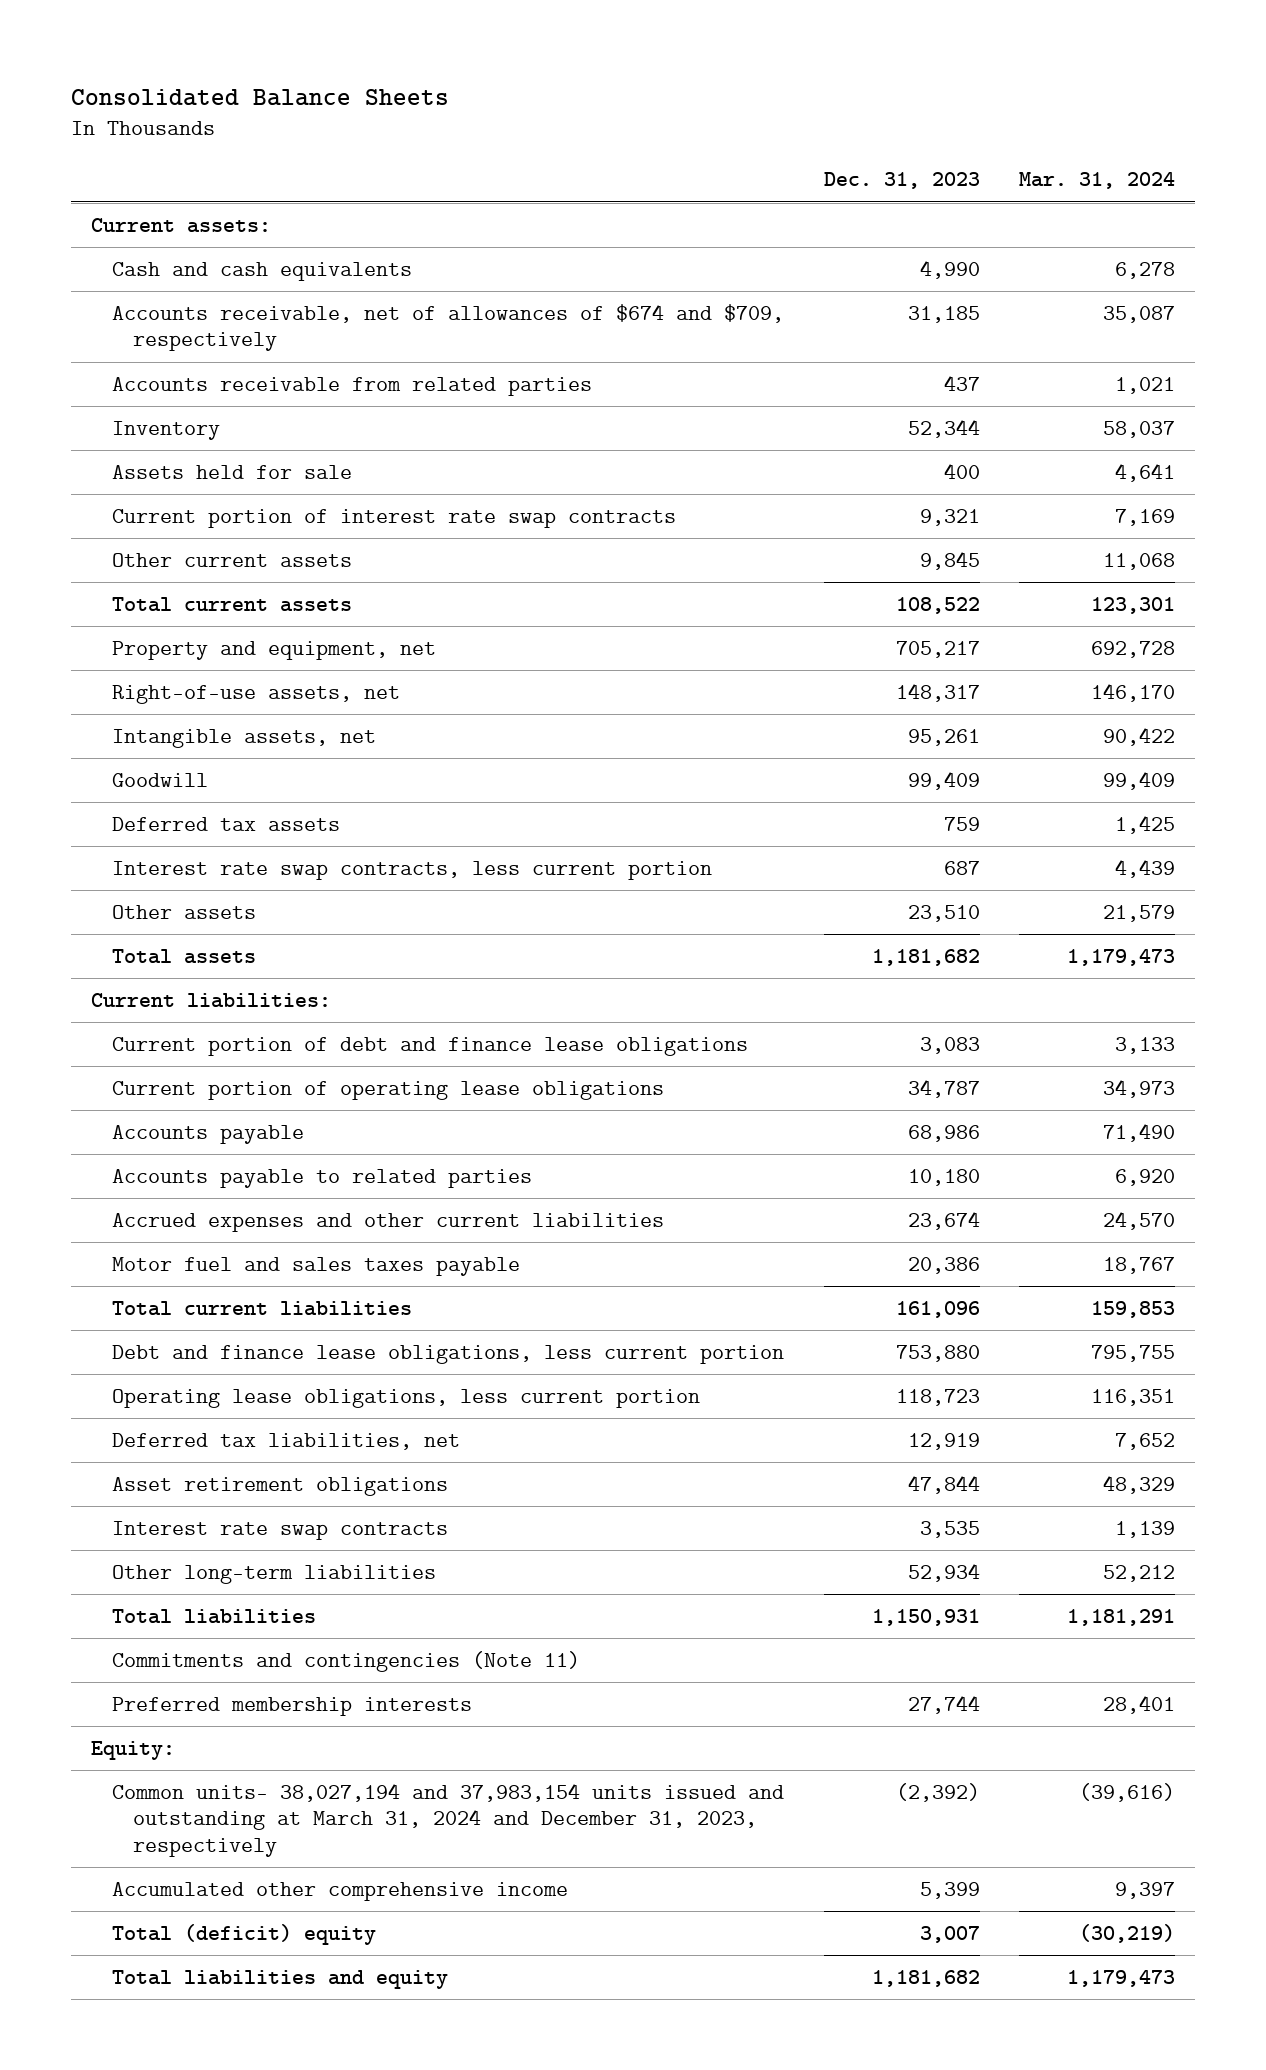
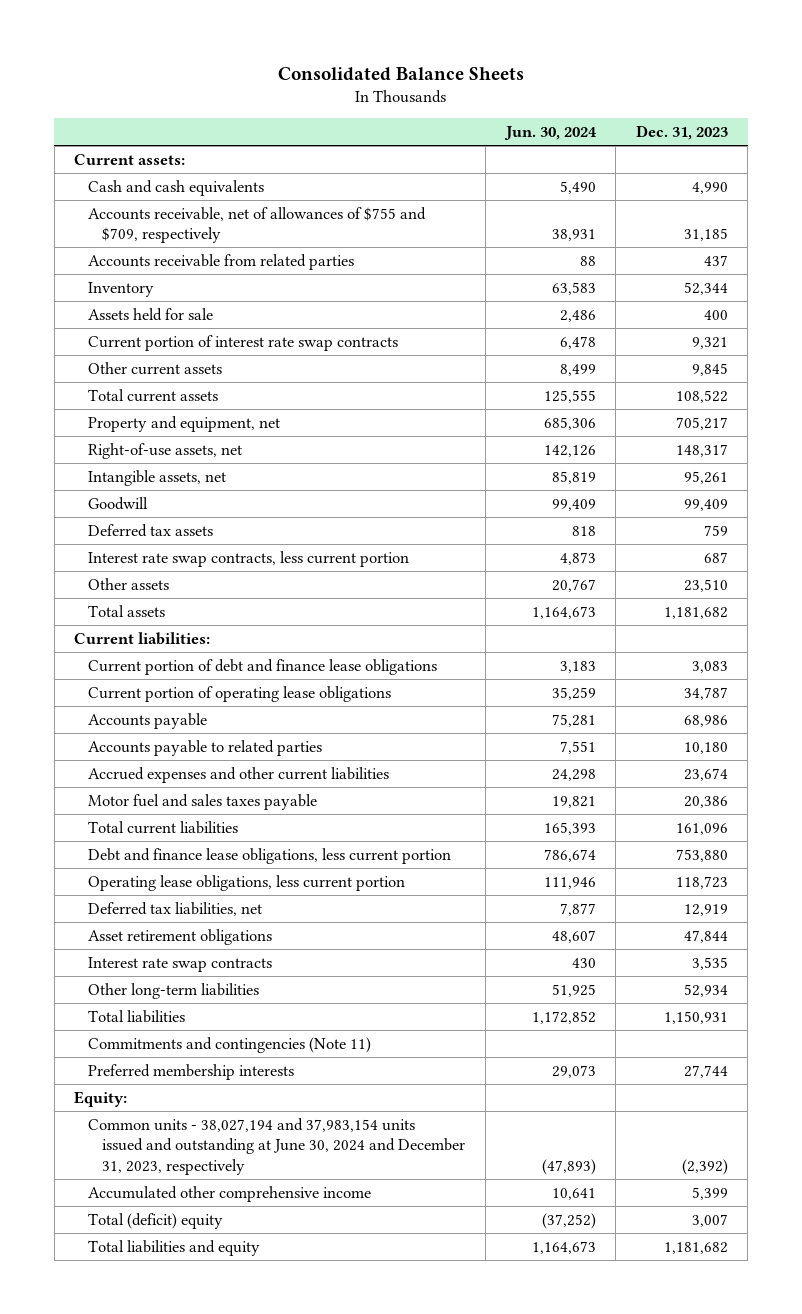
- | Dec. 31, 2023 | Mar. 31, 2024
+ | Jun. 30, 2024 | Dec. 31, 2023
- Accounts receivable, net of allowances of $674 and $709, respectively | 31,185 | 35,087
+ Accounts receivable, net of allowances of $755 and $709, respectively | 38,931 | 31,185
- Common units- 38,027,194 and 37,983,154 units issued and outstanding at March 31, 2024 and December 31, 2023, respectively | (2,392) | (39,616)
+ Common units - 38,027,194 and 37,983,154 units issued and outstanding at June 30, 2024 and December 31, 2023, respectively | (47,893) | (2,392)

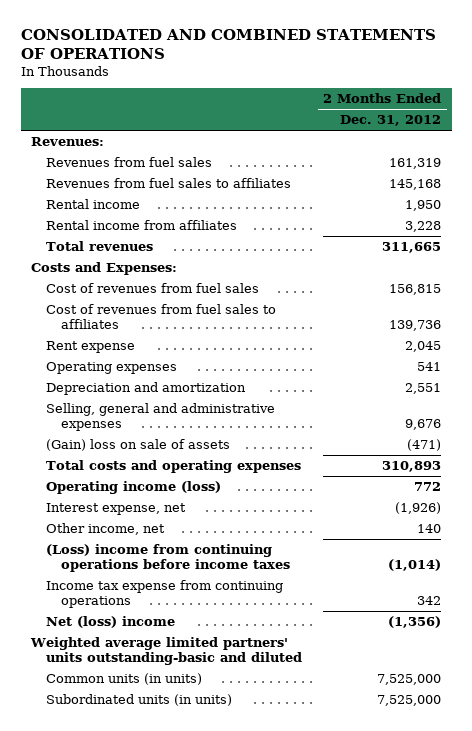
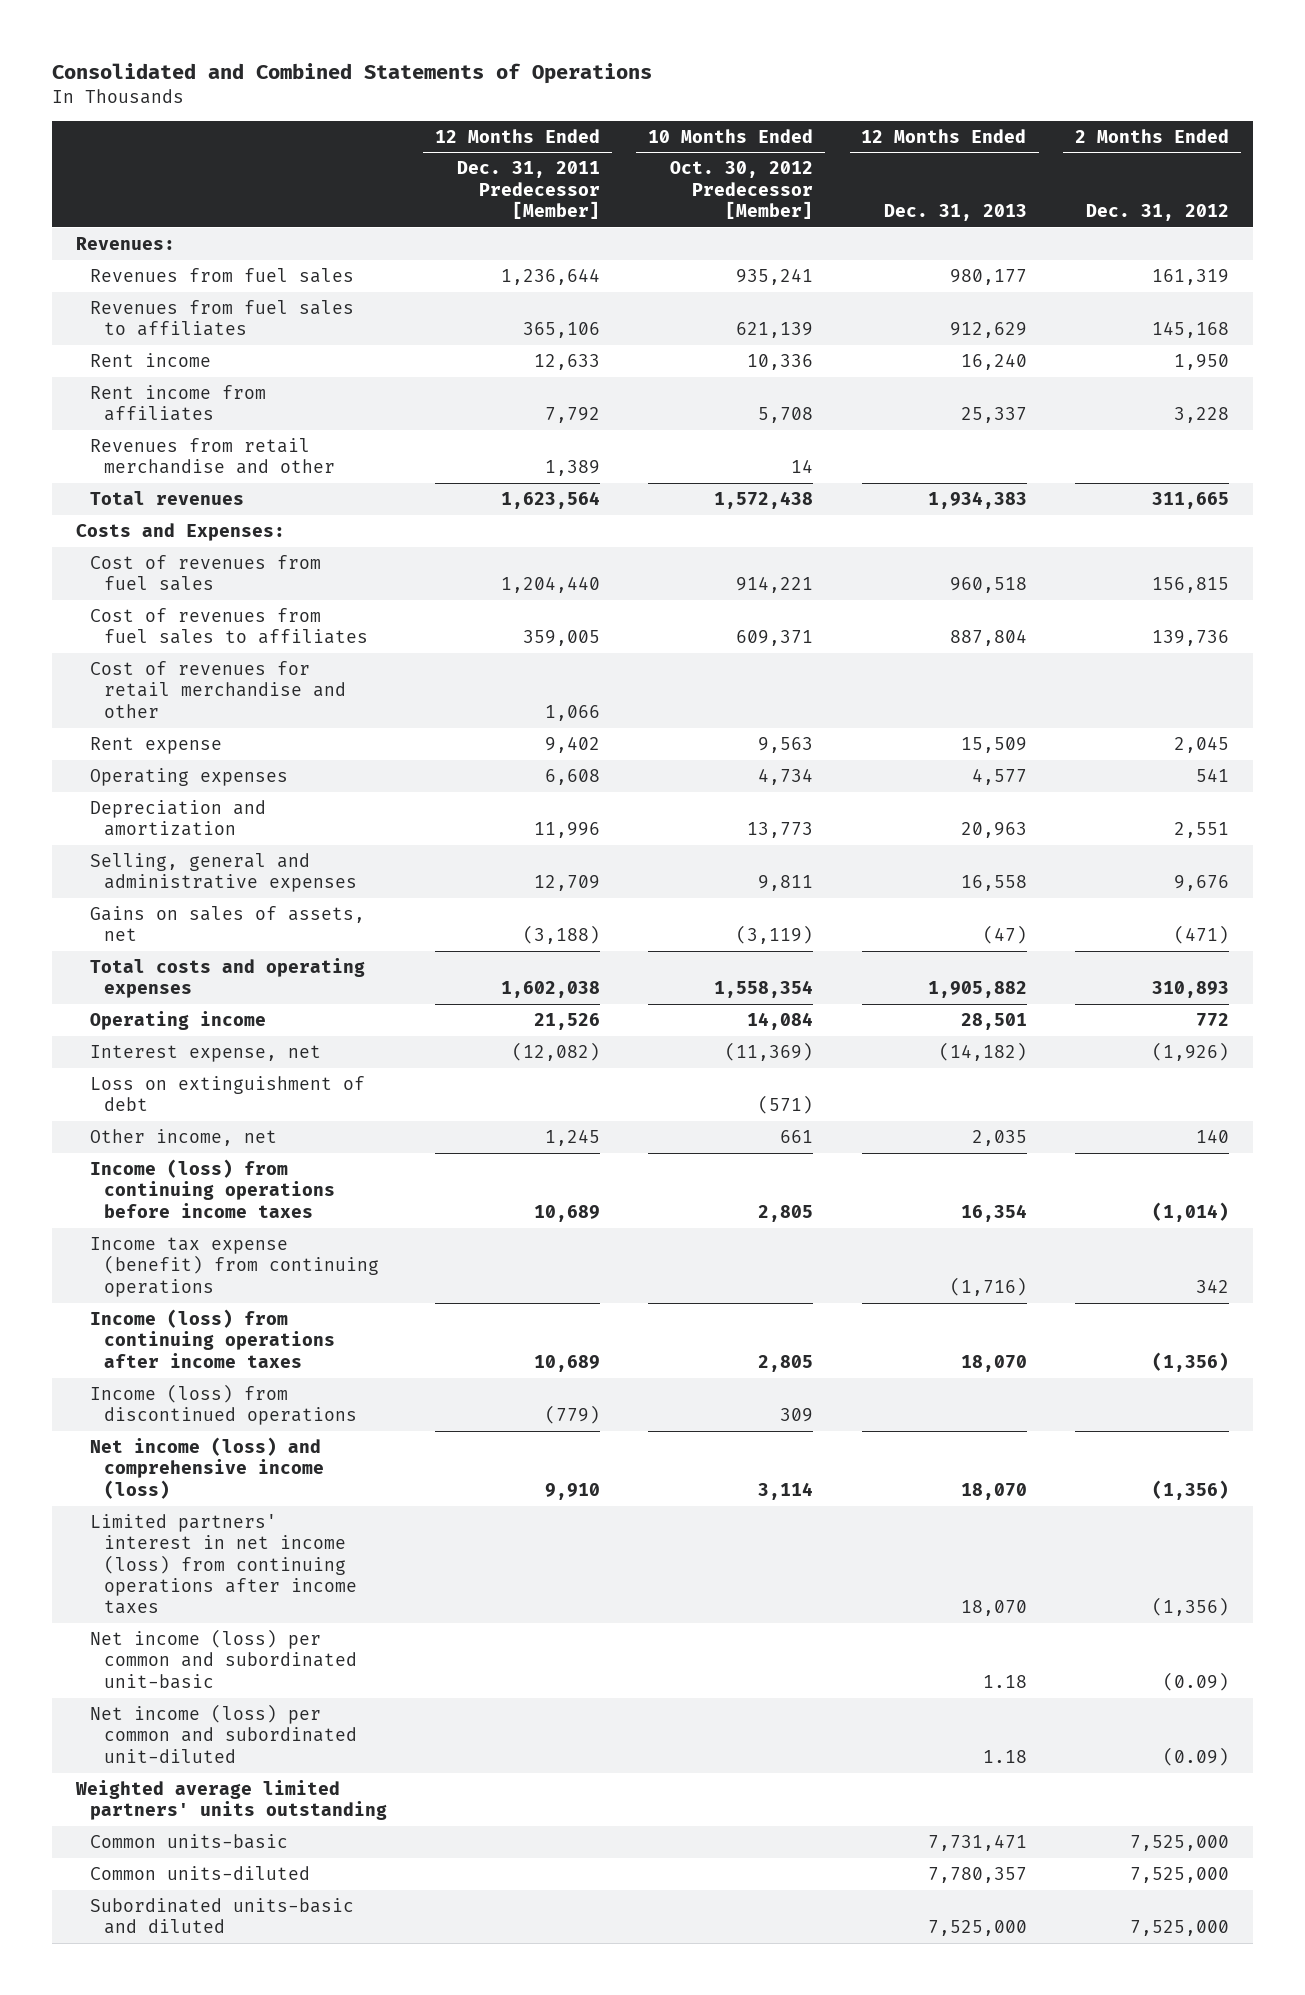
- CONSOLIDATED AND COMBINED STATEMENTS OF OPERATIONS
+ Consolidated and Combined Statements of Operations
- | 2 Months Ended Dec. 31, 2012
+ | 12 Months Ended Dec. 31, 2011 Predecessor [Member] | 10 Months Ended Oct. 30, 2012 Predecessor [Member] | 12 Months Ended Dec. 31, 2013 | 2 Months Ended Dec. 31, 2012
- Rental income | 1,950
- Rental income from affiliates | 3,228
+ Rent income | 12,633 | 10,336 | 16,240 | 1,950
+ Rent income from affiliates | 7,792 | 5,708 | 25,337 | 3,228
+ Revenues from retail merchandise and other | 1,389 | 14 | |
+ Cost of revenues for retail merchandise and other | 1,066 | | |
- (Gain) loss on sale of assets | (471)
+ Gains on sales of assets, net | (3,188) | (3,119) | (47) | (471)
- Operating income (loss) | 772
+ Operating income | 21,526 | 14,084 | 28,501 | 772
+ Loss on extinguishment of debt | | (571) | |
- (Loss) income from continuing operations before income taxes | (1,014)
- Income tax expense from continuing operations | 342
- Net (loss) income | (1,356)
- Weighted average limited partners' units outstanding-basic and diluted
- Common units (in units) | 7,525,000
- Subordinated units (in units) | 7,525,000
+ Income (loss) from continuing operations before income taxes | 10,689 | 2,805 | 16,354 | (1,014)
+ Income tax expense (benefit) from continuing operations | | | (1,716) | 342
+ Income (loss) from continuing operations after income taxes | 10,689 | 2,805 | 18,070 | (1,356)
+ Income (loss) from discontinued operations | (779) | 309 | |
+ Net income (loss) and comprehensive income (loss) | 9,910 | 3,114 | 18,070 | (1,356)
+ Limited partners' interest in net income (loss) from continuing operations after income taxes | | | 18,070 | (1,356)
+ Net income (loss) per common and subordinated unit-basic | | | 1.18 | (0.09)
+ Net income (loss) per common and subordinated unit-diluted | | | 1.18 | (0.09)
+ Weighted average limited partners' units outstanding
+ Common units-basic | | | 7,731,471 | 7,525,000
+ Common units-diluted | | | 7,780,357 | 7,525,000
+ Subordinated units-basic and diluted | | | 7,525,000 | 7,525,000

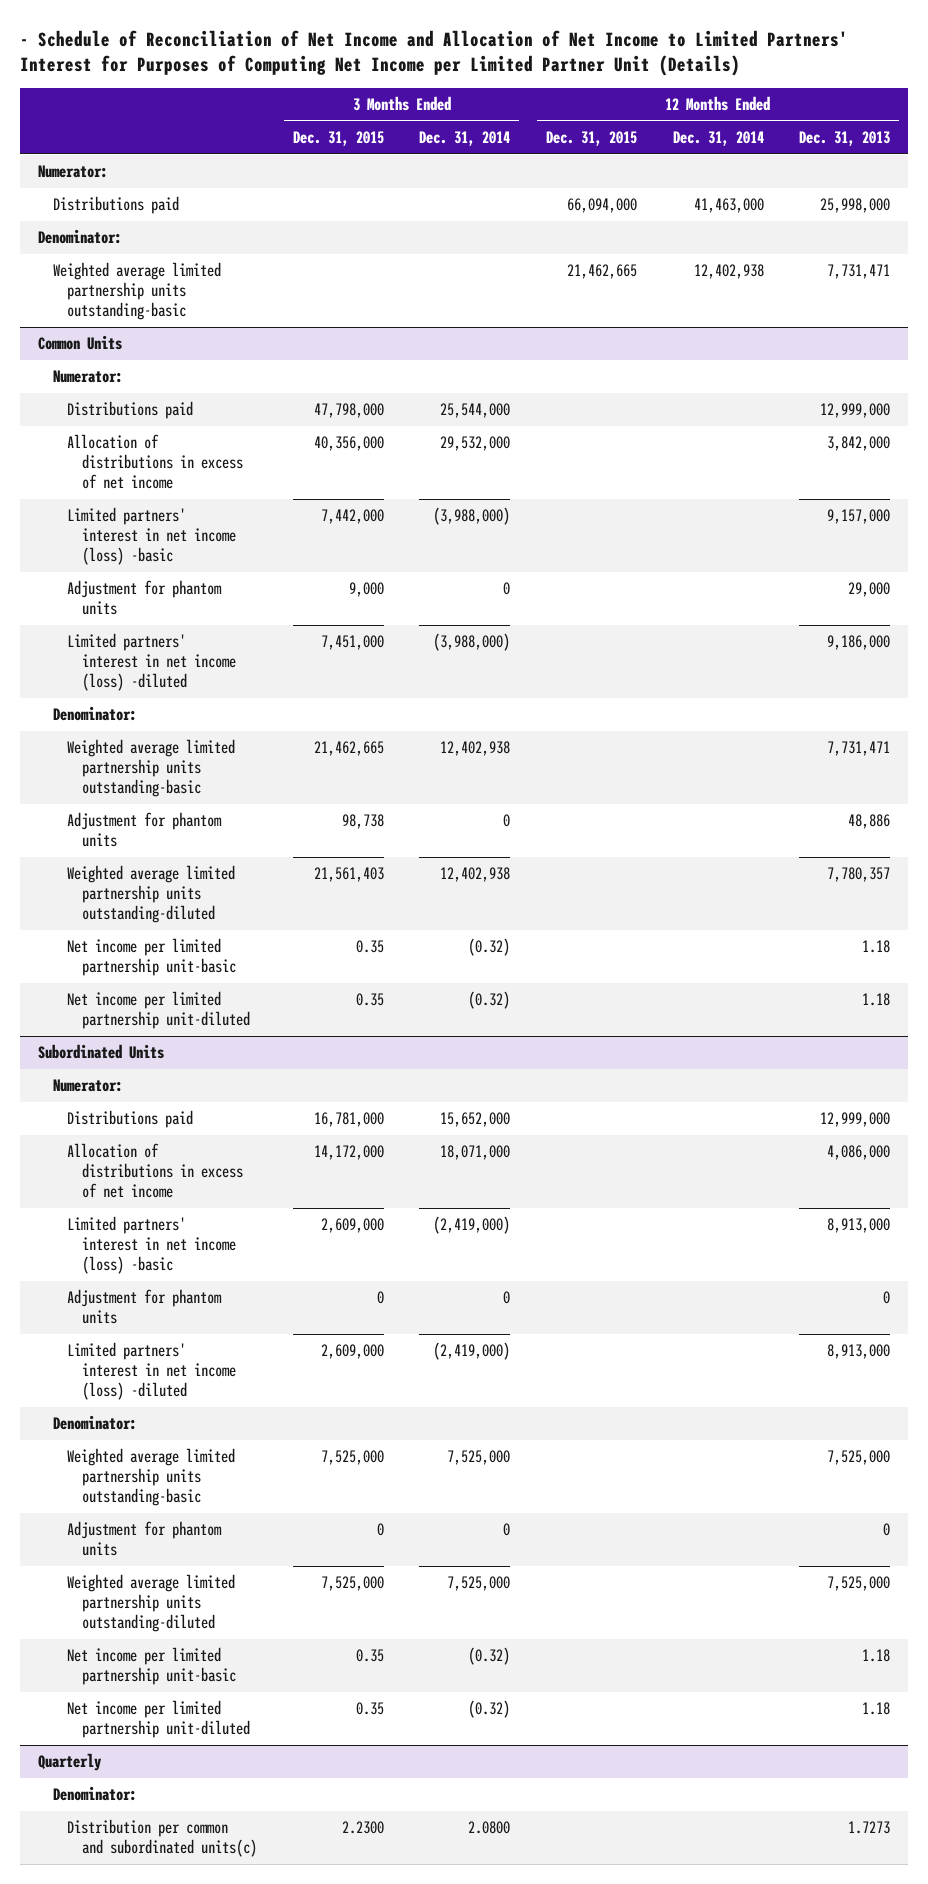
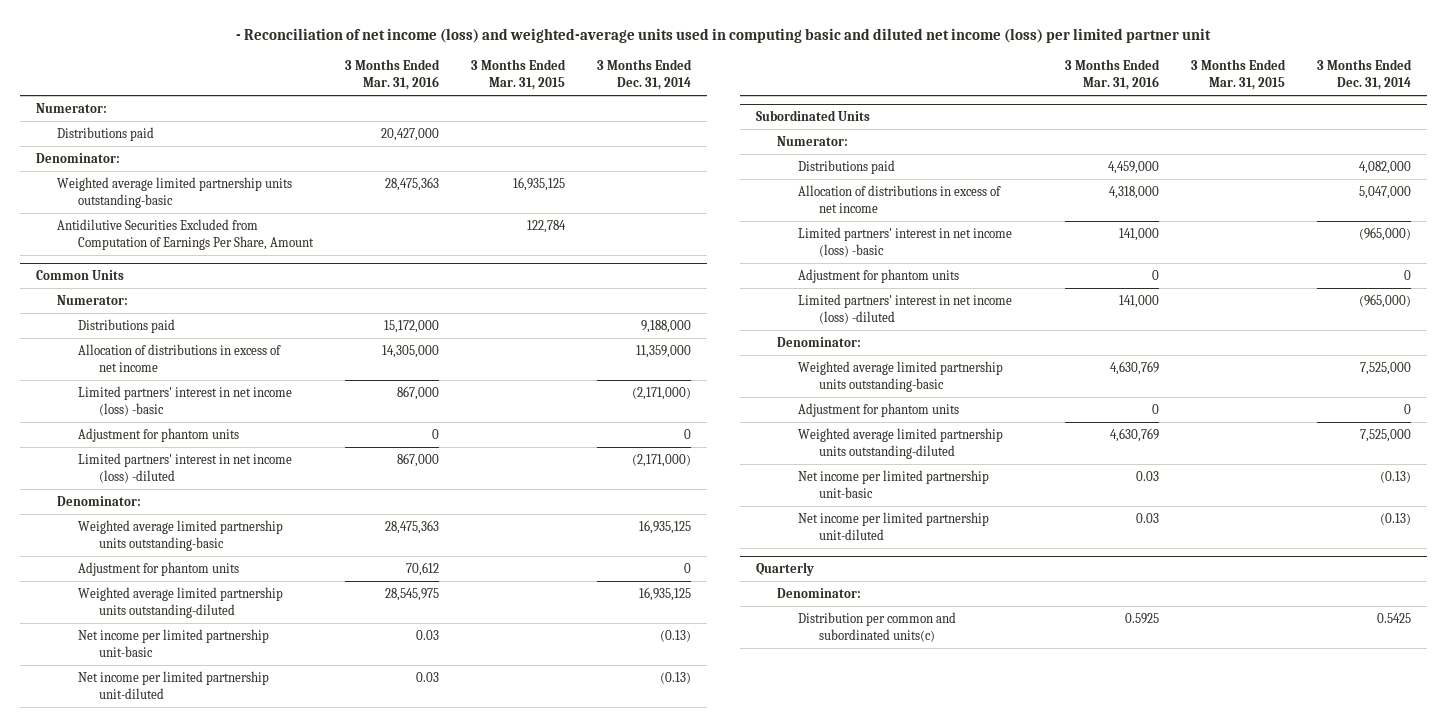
- - Schedule of Reconciliation of Net Income and Allocation of Net Income to Limited Partners' Interest for Purposes of Computing Net Income per Limited Partner Unit (Details)
+ - Reconciliation of net income (loss) and weighted-average units used in computing basic and diluted net income (loss) per limited partner unit
- | 3 Months Ended Dec. 31, 2015 | 3 Months Ended Dec. 31, 2014 | 12 Months Ended Dec. 31, 2015 | 12 Months Ended Dec. 31, 2014 | 12 Months Ended Dec. 31, 2013
+ | 3 Months Ended Mar. 31, 2016 | 3 Months Ended Mar. 31, 2015 | 3 Months Ended Dec. 31, 2014
+ Antidilutive Securities Excluded from Computation of Earnings Per Share, Amount | | 122,784 |
@ Common Units
- Distributions paid | 47,798,000 | 25,544,000 | | | 12,999,000
- Allocation of distributions in excess of net income | 40,356,000 | 29,532,000 | | | 3,842,000
- Limited partners' interest in net income (loss) -basic | 7,442,000 | (3,988,000) | | | 9,157,000
+ Distributions paid | 15,172,000 | | 9,188,000
+ Allocation of distributions in excess of net income | 14,305,000 | | 11,359,000
+ Limited partners' interest in net income (loss) -basic | 867,000 | | (2,171,000)
- Limited partners' interest in net income (loss) -diluted | 7,451,000 | (3,988,000) | | | 9,186,000
+ Limited partners' interest in net income (loss) -diluted | 867,000 | | (2,171,000)
- Weighted average limited partnership units outstanding-basic | 21,462,665 | 12,402,938 | | | 7,731,471
+ Weighted average limited partnership units outstanding-basic | 28,475,363 | | 16,935,125
- Weighted average limited partnership units outstanding-diluted | 21,561,403 | 12,402,938 | | | 7,780,357
- Net income per limited partnership unit-basic | 0.35 | (0.32) | | | 1.18
- Net income per limited partnership unit-diluted | 0.35 | (0.32) | | | 1.18
+ Weighted average limited partnership units outstanding-diluted | 28,545,975 | | 16,935,125
+ Net income per limited partnership unit-basic | 0.03 | | (0.13)
+ Net income per limited partnership unit-diluted | 0.03 | | (0.13)
@ Subordinated Units
- Distributions paid | 16,781,000 | 15,652,000 | | | 12,999,000
- Allocation of distributions in excess of net income | 14,172,000 | 18,071,000 | | | 4,086,000
- Limited partners' interest in net income (loss) -basic | 2,609,000 | (2,419,000) | | | 8,913,000
+ Distributions paid | 4,459,000 | | 4,082,000
+ Allocation of distributions in excess of net income | 4,318,000 | | 5,047,000
+ Limited partners' interest in net income (loss) -basic | 141,000 | | (965,000)
- Limited partners' interest in net income (loss) -diluted | 2,609,000 | (2,419,000) | | | 8,913,000
+ Limited partners' interest in net income (loss) -diluted | 141,000 | | (965,000)
- Net income per limited partnership unit-basic | 0.35 | (0.32) | | | 1.18
- Net income per limited partnership unit-diluted | 0.35 | (0.32) | | | 1.18
+ Net income per limited partnership unit-basic | 0.03 | | (0.13)
+ Net income per limited partnership unit-diluted | 0.03 | | (0.13)
@ Quarterly
- Distribution per common and subordinated units(c) | 2.2300 | 2.0800 | | | 1.7273
+ Distribution per common and subordinated units(c) | 0.5925 | | 0.5425

